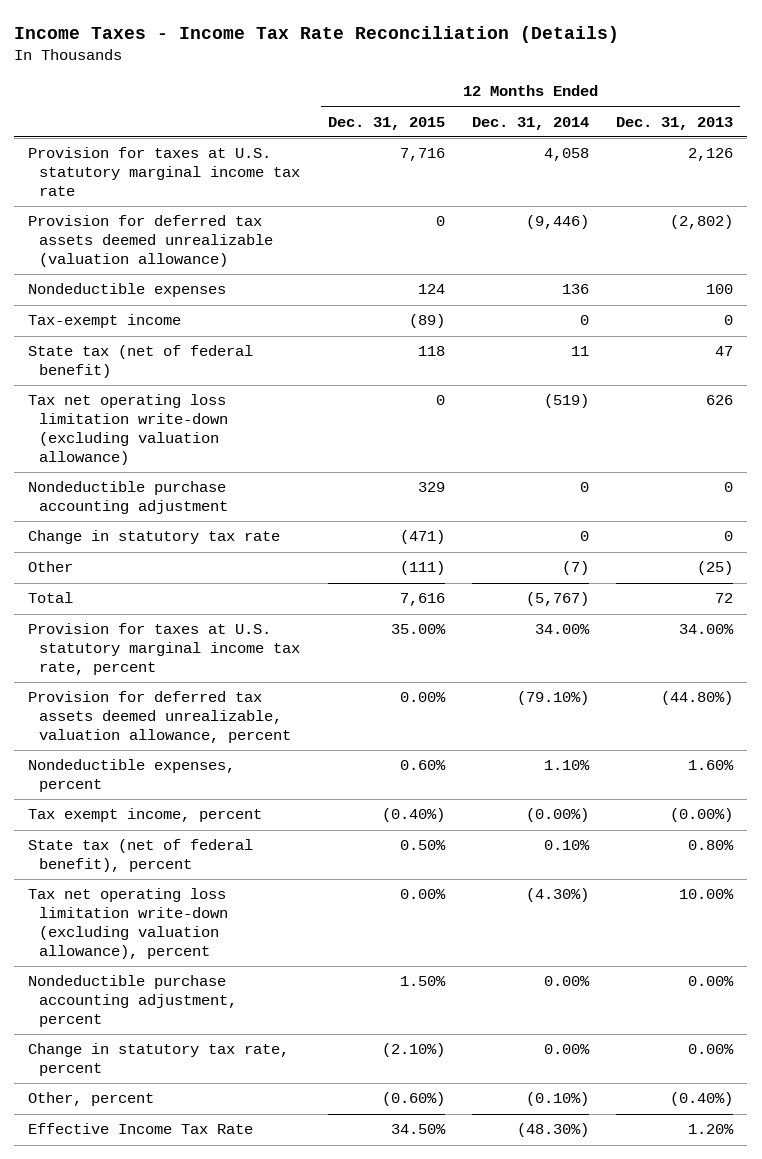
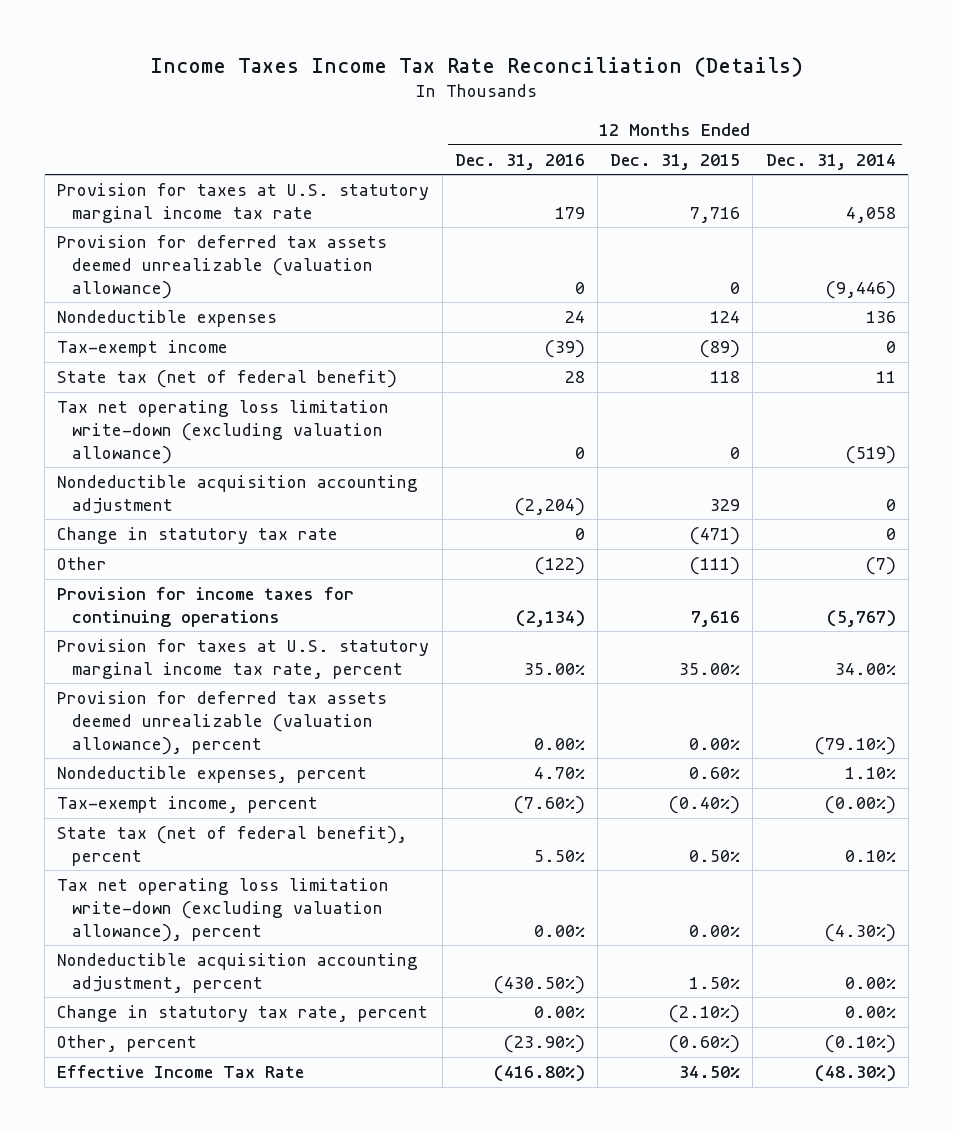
- Income Taxes - Income Tax Rate Reconciliation (Details)
+ Income Taxes Income Tax Rate Reconciliation (Details)
- | 12 Months Ended Dec. 31, 2015 | 12 Months Ended Dec. 31, 2014 | 12 Months Ended Dec. 31, 2013
+ | 12 Months Ended Dec. 31, 2016 | 12 Months Ended Dec. 31, 2015 | 12 Months Ended Dec. 31, 2014
- Nondeductible purchase accounting adjustment | 329 | 0 | 0
+ Nondeductible acquisition accounting adjustment | (2,204) | 329 | 0
- Total | 7,616 | (5,767) | 72
+ Provision for income taxes for continuing operations | (2,134) | 7,616 | (5,767)
- Provision for deferred tax assets deemed unrealizable, valuation allowance, percent | 0.00% | (79.10%) | (44.80%)
+ Provision for deferred tax assets deemed unrealizable (valuation allowance), percent | 0.00% | 0.00% | (79.10%)
- Tax exempt income, percent | (0.40%) | (0.00%) | (0.00%)
+ Tax-exempt income, percent | (7.60%) | (0.40%) | (0.00%)
- Nondeductible purchase accounting adjustment, percent | 1.50% | 0.00% | 0.00%
+ Nondeductible acquisition accounting adjustment, percent | (430.50%) | 1.50% | 0.00%

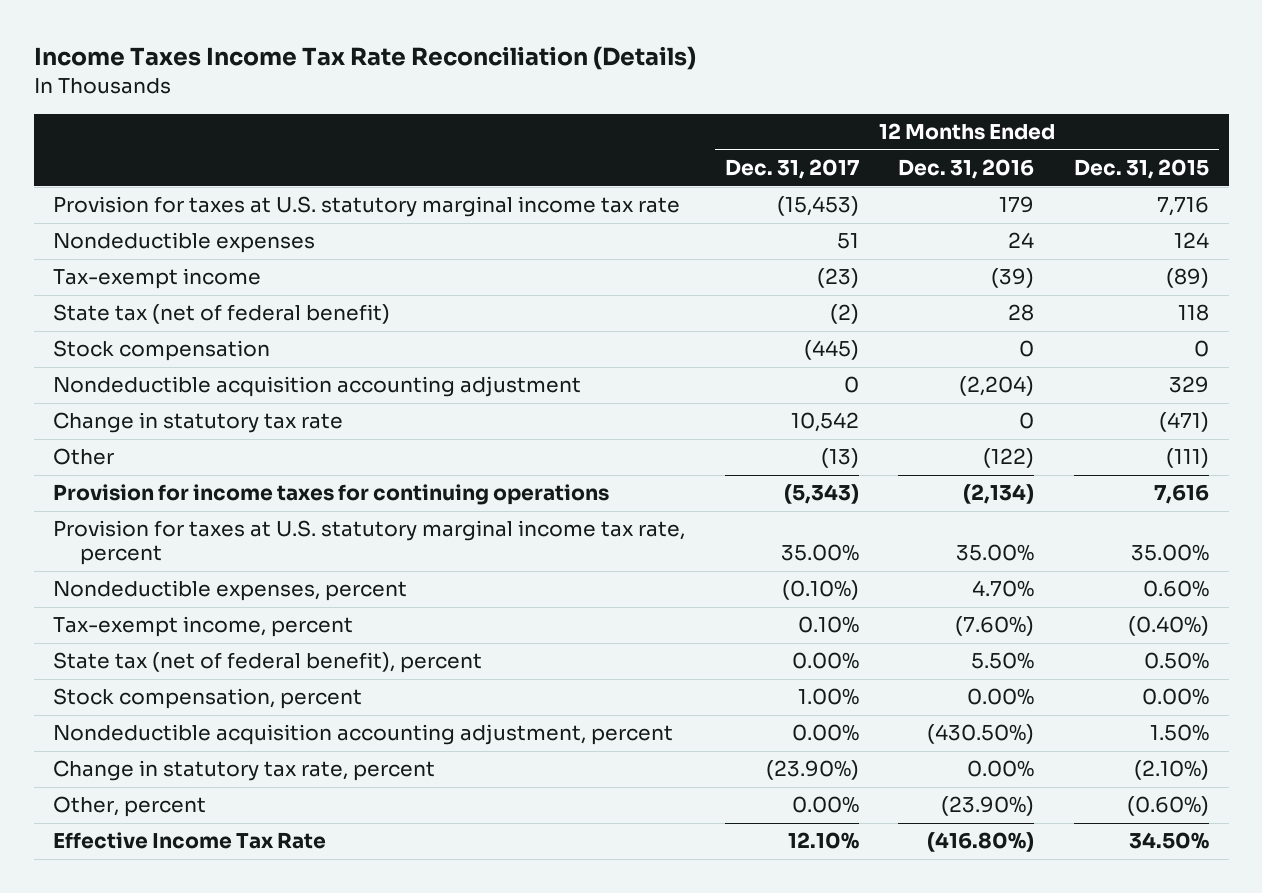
- | 12 Months Ended Dec. 31, 2016 | 12 Months Ended Dec. 31, 2015 | 12 Months Ended Dec. 31, 2014
+ | 12 Months Ended Dec. 31, 2017 | 12 Months Ended Dec. 31, 2016 | 12 Months Ended Dec. 31, 2015
- Provision for deferred tax assets deemed unrealizable (valuation allowance) | 0 | 0 | (9,446)
- Tax net operating loss limitation write-down (excluding valuation allowance) | 0 | 0 | (519)
+ Stock compensation | (445) | 0 | 0
- Provision for deferred tax assets deemed unrealizable (valuation allowance), percent | 0.00% | 0.00% | (79.10%)
- Tax net operating loss limitation write-down (excluding valuation allowance), percent | 0.00% | 0.00% | (4.30%)
+ Stock compensation, percent | 1.00% | 0.00% | 0.00%

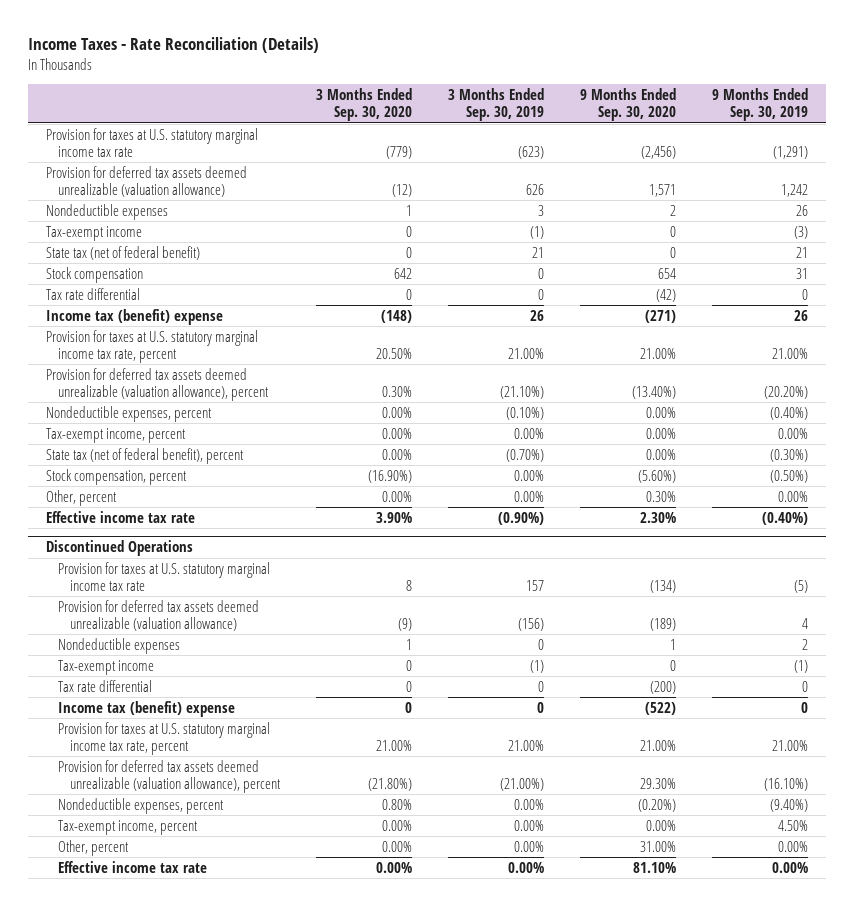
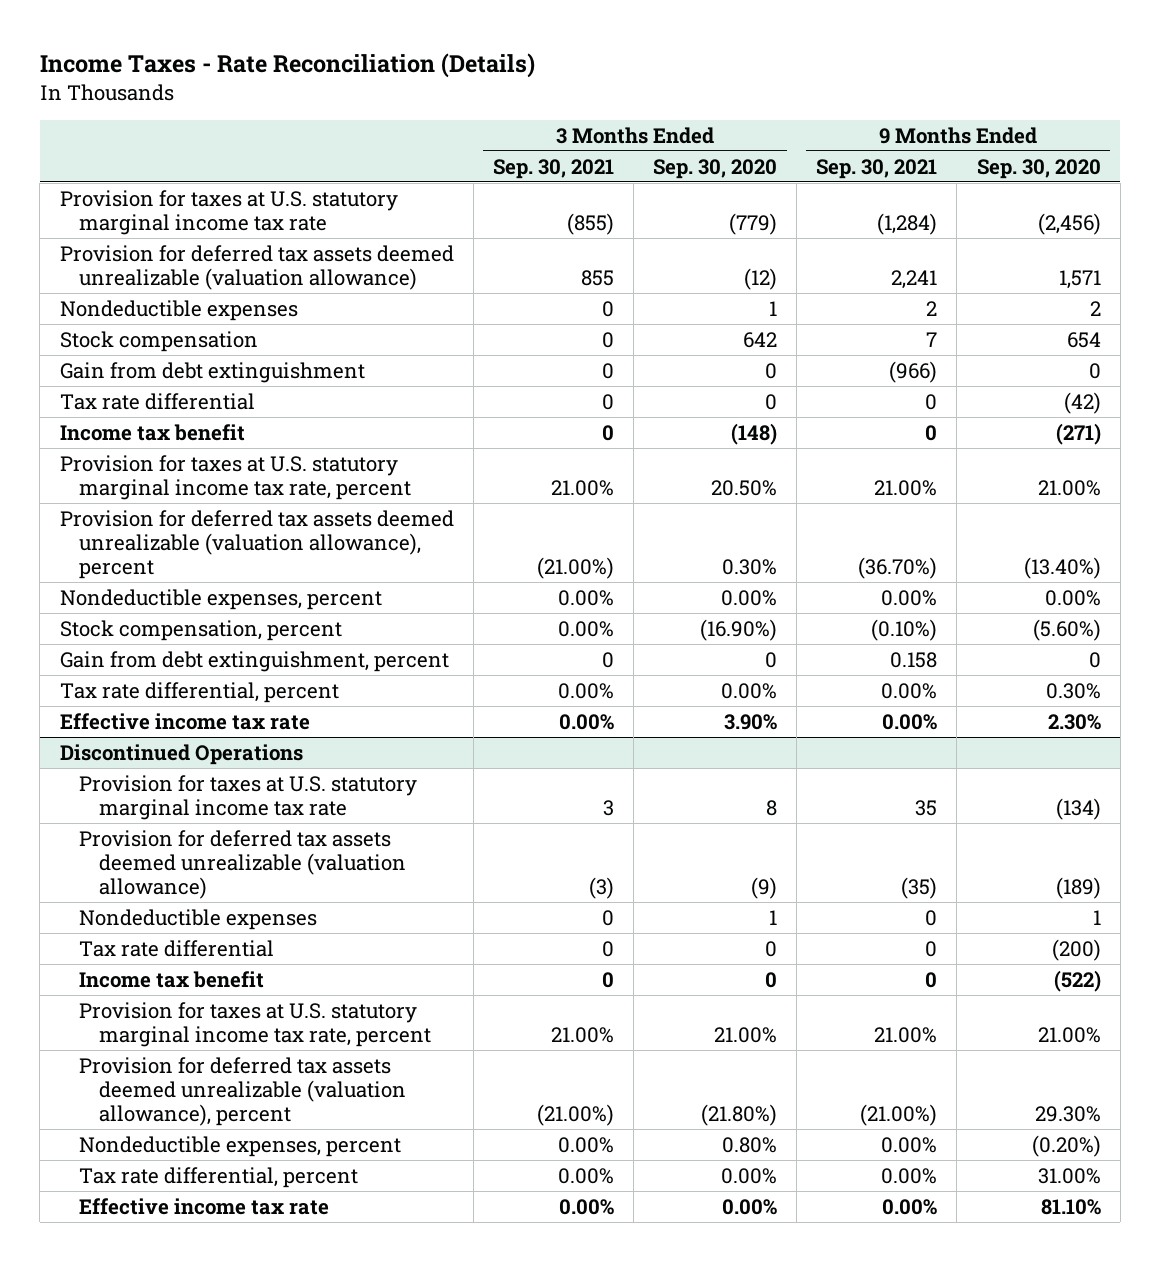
- | 3 Months Ended Sep. 30, 2020 | 3 Months Ended Sep. 30, 2019 | 9 Months Ended Sep. 30, 2020 | 9 Months Ended Sep. 30, 2019
+ | 3 Months Ended Sep. 30, 2021 | 3 Months Ended Sep. 30, 2020 | 9 Months Ended Sep. 30, 2021 | 9 Months Ended Sep. 30, 2020
- Tax-exempt income | 0 | (1) | 0 | (3)
- State tax (net of federal benefit) | 0 | 21 | 0 | 21
+ Gain from debt extinguishment | 0 | 0 | (966) | 0
- Income tax (benefit) expense | (148) | 26 | (271) | 26
+ Income tax benefit | 0 | (148) | 0 | (271)
- Tax-exempt income, percent | 0.00% | 0.00% | 0.00% | 0.00%
- State tax (net of federal benefit), percent | 0.00% | (0.70%) | 0.00% | (0.30%)
- Other, percent | 0.00% | 0.00% | 0.30% | 0.00%
+ Gain from debt extinguishment, percent | 0 | 0 | 0.158 | 0
+ Tax rate differential, percent | 0.00% | 0.00% | 0.00% | 0.30%
@ Discontinued Operations
- Tax-exempt income | 0 | (1) | 0 | (1)
- Income tax (benefit) expense | 0 | 0 | (522) | 0
+ Income tax benefit | 0 | 0 | 0 | (522)
- Tax-exempt income, percent | 0.00% | 0.00% | 0.00% | 4.50%
- Other, percent | 0.00% | 0.00% | 31.00% | 0.00%
+ Tax rate differential, percent | 0.00% | 0.00% | 0.00% | 31.00%

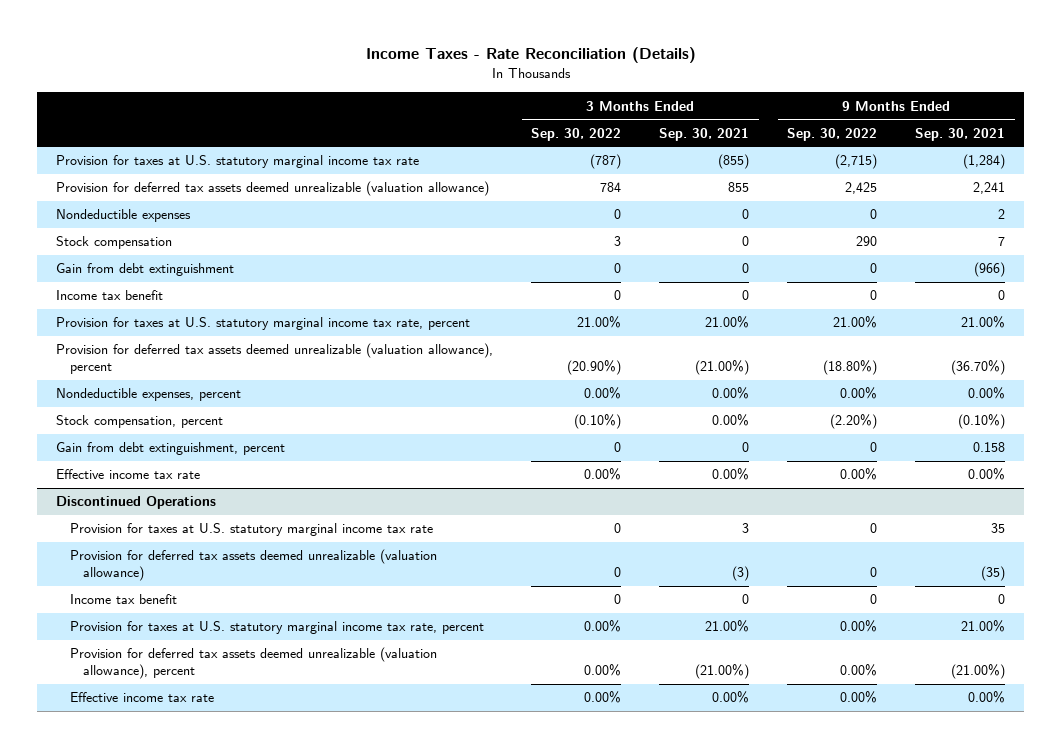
- | 3 Months Ended Sep. 30, 2021 | 3 Months Ended Sep. 30, 2020 | 9 Months Ended Sep. 30, 2021 | 9 Months Ended Sep. 30, 2020
+ | 3 Months Ended Sep. 30, 2022 | 3 Months Ended Sep. 30, 2021 | 9 Months Ended Sep. 30, 2022 | 9 Months Ended Sep. 30, 2021
- Tax rate differential | 0 | 0 | 0 | (42)
- Tax rate differential, percent | 0.00% | 0.00% | 0.00% | 0.30%
@ Discontinued Operations
- Nondeductible expenses | 0 | 1 | 0 | 1
- Tax rate differential | 0 | 0 | 0 | (200)
- Nondeductible expenses, percent | 0.00% | 0.80% | 0.00% | (0.20%)
- Tax rate differential, percent | 0.00% | 0.00% | 0.00% | 31.00%

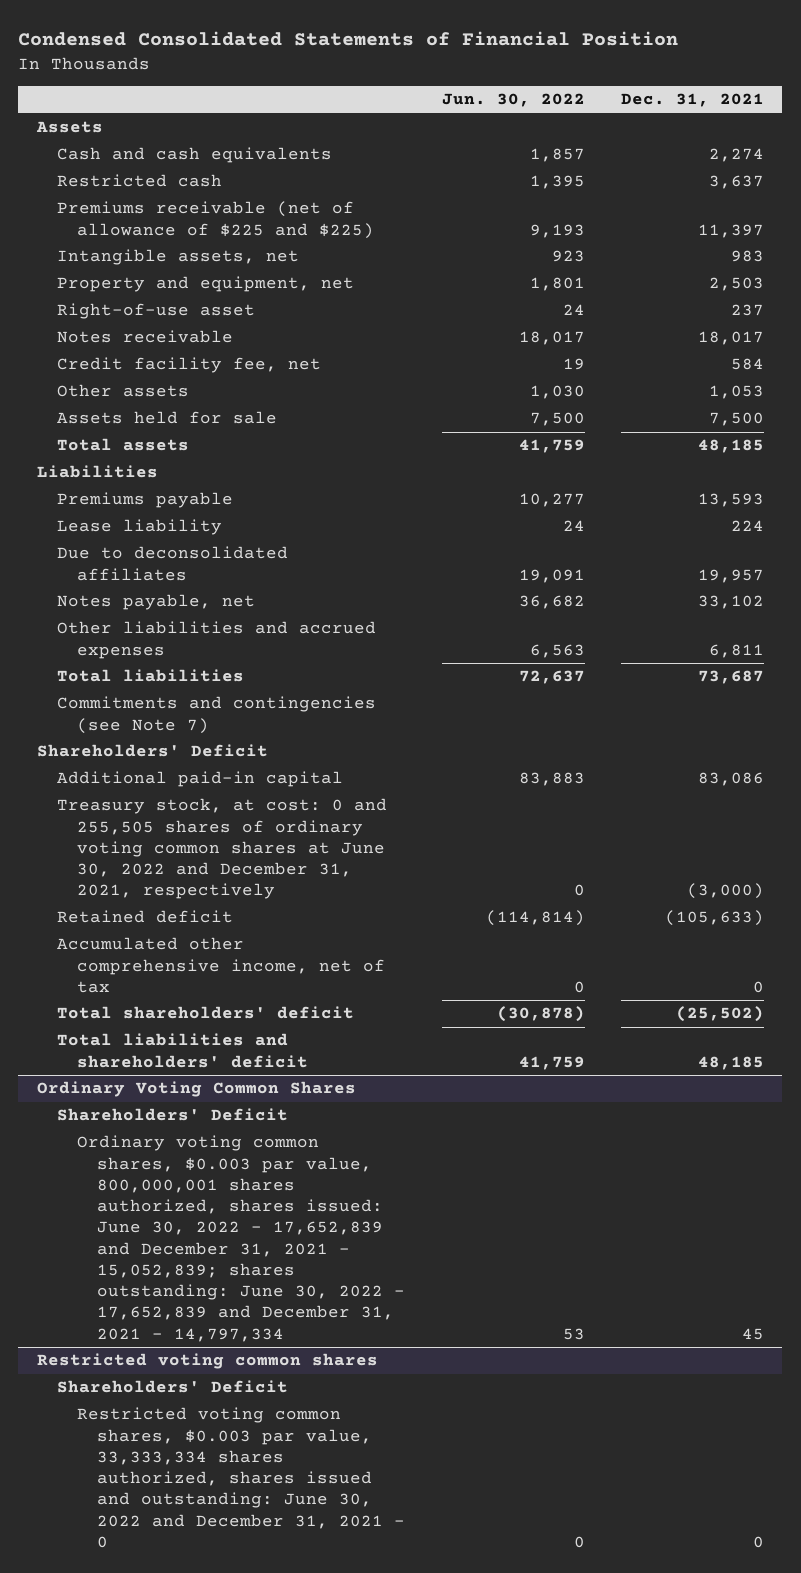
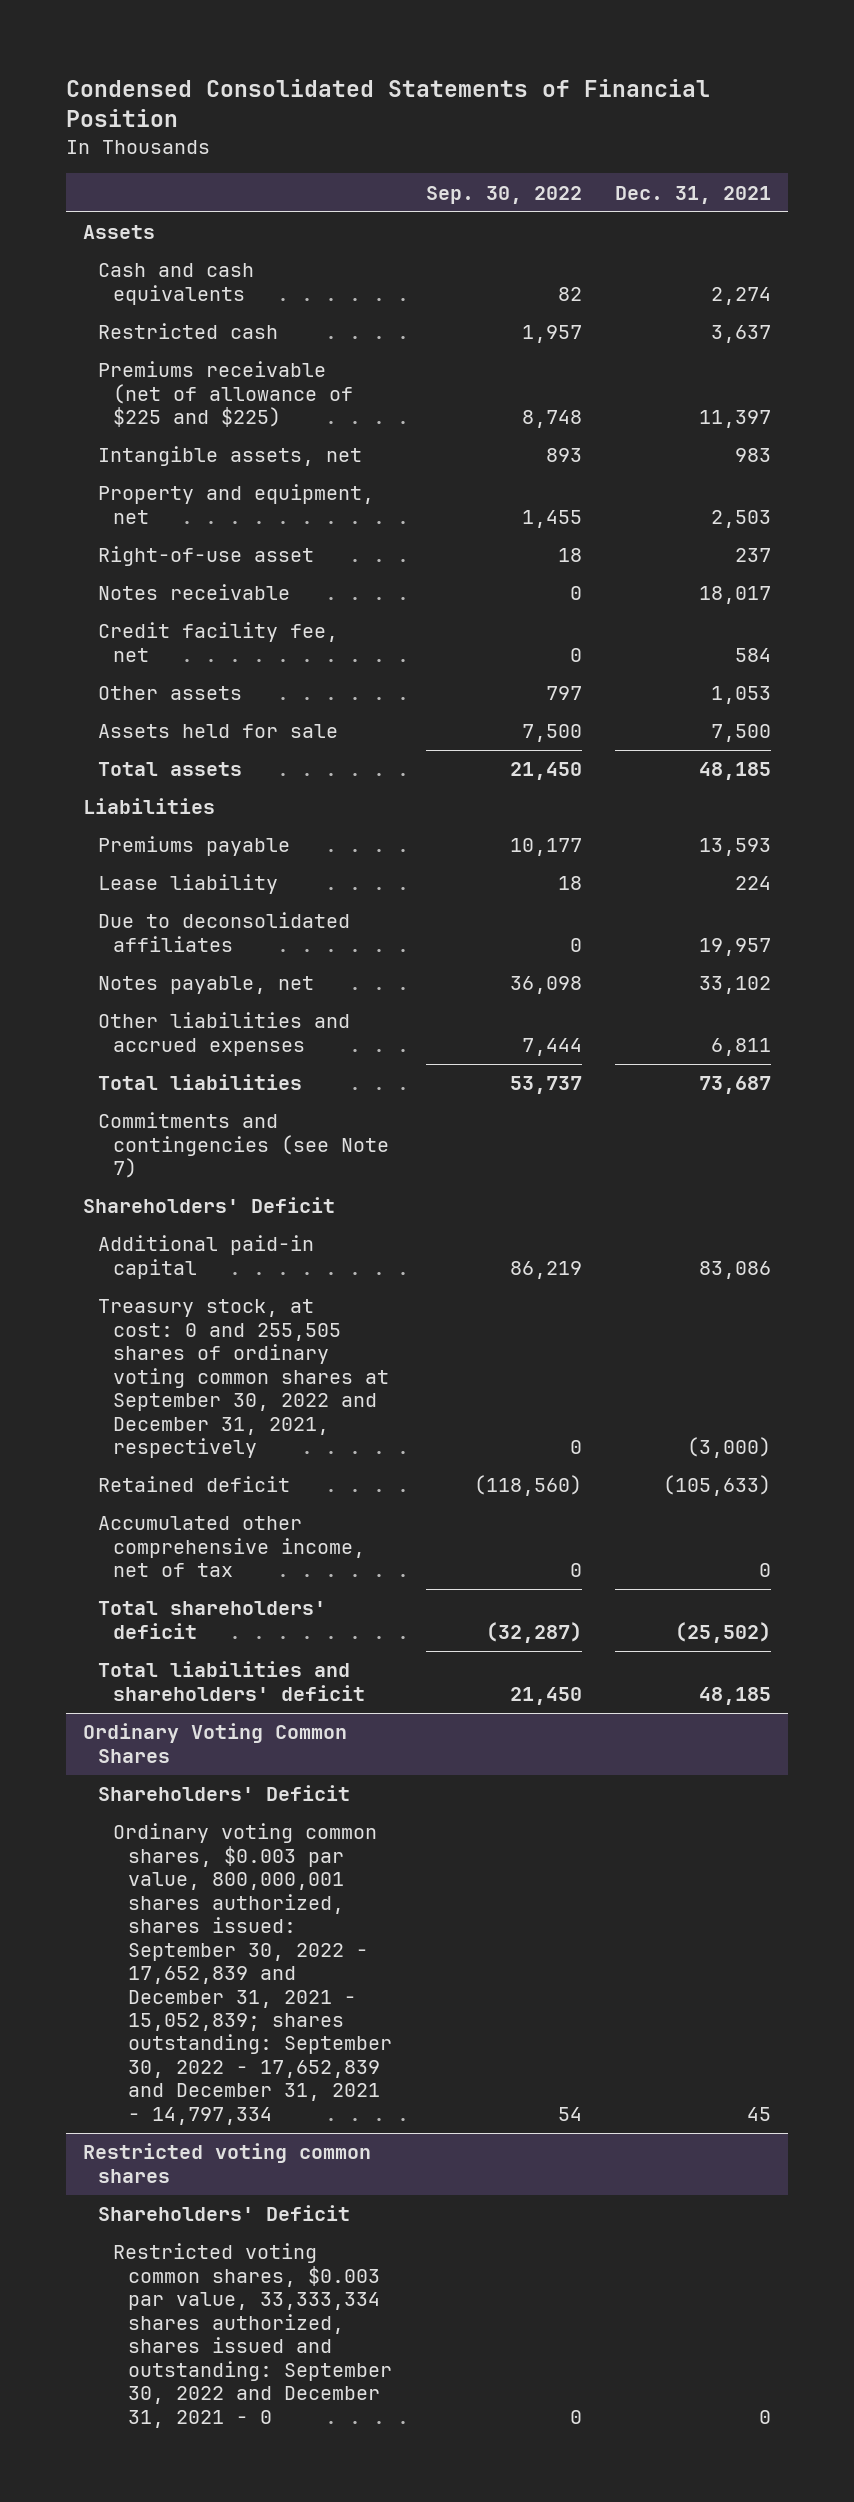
- | Jun. 30, 2022 | Dec. 31, 2021
+ | Sep. 30, 2022 | Dec. 31, 2021
- Treasury stock, at cost: 0 and 255,505 shares of ordinary voting common shares at June 30, 2022 and December 31, 2021, respectively | 0 | (3,000)
+ Treasury stock, at cost: 0 and 255,505 shares of ordinary voting common shares at September 30, 2022 and December 31, 2021, respectively | 0 | (3,000)
@ Ordinary Voting Common Shares
- Ordinary voting common shares, $0.003 par value, 800,000,001 shares authorized, shares issued: June 30, 2022 - 17,652,839 and December 31, 2021 - 15,052,839; shares outstanding: June 30, 2022 - 17,652,839 and December 31, 2021 - 14,797,334 | 53 | 45
+ Ordinary voting common shares, $0.003 par value, 800,000,001 shares authorized, shares issued: September 30, 2022 - 17,652,839 and December 31, 2021 - 15,052,839; shares outstanding: September 30, 2022 - 17,652,839 and December 31, 2021 - 14,797,334 | 54 | 45
@ Restricted voting common shares
- Restricted voting common shares, $0.003 par value, 33,333,334 shares authorized, shares issued and outstanding: June 30, 2022 and December 31, 2021 - 0 | 0 | 0
+ Restricted voting common shares, $0.003 par value, 33,333,334 shares authorized, shares issued and outstanding: September 30, 2022 and December 31, 2021 - 0 | 0 | 0

